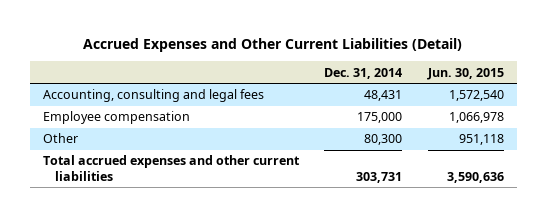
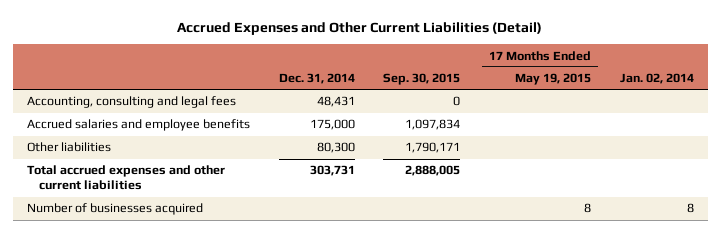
- | Dec. 31, 2014 | Jun. 30, 2015
+ | Dec. 31, 2014 | Sep. 30, 2015 | 17 Months Ended May 19, 2015 | Jan. 02, 2014
- Employee compensation | 175,000 | 1,066,978
- Other | 80,300 | 951,118
+ Accrued salaries and employee benefits | 175,000 | 1,097,834 | |
+ Other liabilities | 80,300 | 1,790,171 | |
+ Number of businesses acquired | | | 8 | 8

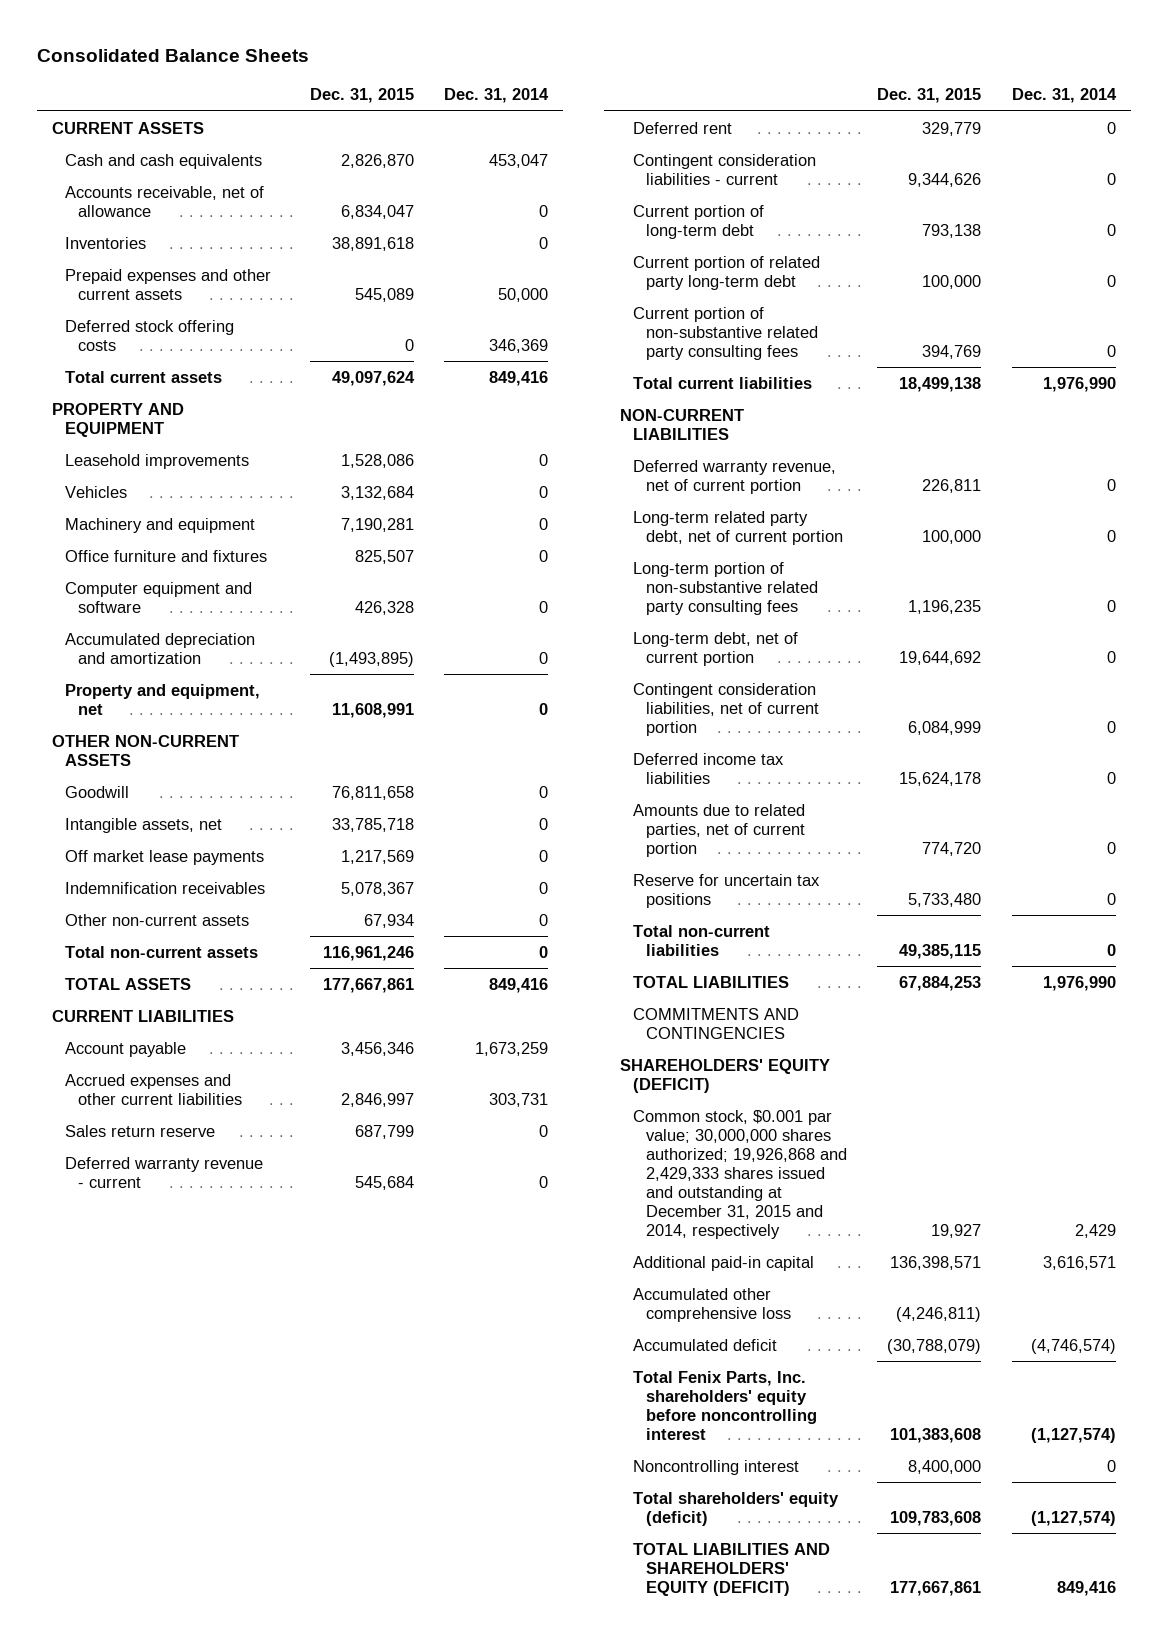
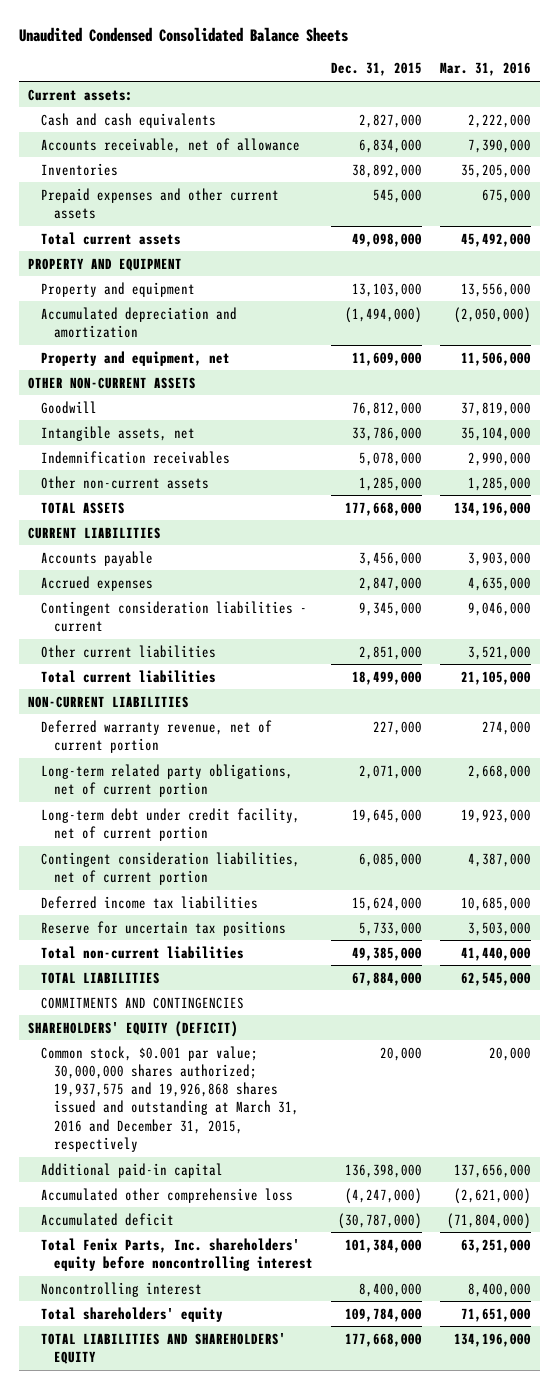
- Consolidated Balance Sheets
+ Unaudited Condensed Consolidated Balance Sheets
- | Dec. 31, 2015 | Dec. 31, 2014
+ | Dec. 31, 2015 | Mar. 31, 2016
- CURRENT ASSETS
- Cash and cash equivalents | 2,826,870 | 453,047
- Accounts receivable, net of allowance | 6,834,047 | 0
- Inventories | 38,891,618 | 0
- Prepaid expenses and other current assets | 545,089 | 50,000
- Deferred stock offering costs | 0 | 346,369
- Total current assets | 49,097,624 | 849,416
+ Current assets:
+ Cash and cash equivalents | 2,827,000 | 2,222,000
+ Accounts receivable, net of allowance | 6,834,000 | 7,390,000
+ Inventories | 38,892,000 | 35,205,000
+ Prepaid expenses and other current assets | 545,000 | 675,000
+ Total current assets | 49,098,000 | 45,492,000
- Leasehold improvements | 1,528,086 | 0
- Vehicles | 3,132,684 | 0
- Machinery and equipment | 7,190,281 | 0
- Office furniture and fixtures | 825,507 | 0
- Computer equipment and software | 426,328 | 0
- Accumulated depreciation and amortization | (1,493,895) | 0
- Property and equipment, net | 11,608,991 | 0
+ Property and equipment | 13,103,000 | 13,556,000
+ Accumulated depreciation and amortization | (1,494,000) | (2,050,000)
+ Property and equipment, net | 11,609,000 | 11,506,000
- Goodwill | 76,811,658 | 0
- Intangible assets, net | 33,785,718 | 0
- Off market lease payments | 1,217,569 | 0
- Indemnification receivables | 5,078,367 | 0
- Other non-current assets | 67,934 | 0
- Total non-current assets | 116,961,246 | 0
- TOTAL ASSETS | 177,667,861 | 849,416
+ Goodwill | 76,812,000 | 37,819,000
+ Intangible assets, net | 33,786,000 | 35,104,000
+ Indemnification receivables | 5,078,000 | 2,990,000
+ Other non-current assets | 1,285,000 | 1,285,000
+ TOTAL ASSETS | 177,668,000 | 134,196,000
- Account payable | 3,456,346 | 1,673,259
- Accrued expenses and other current liabilities | 2,846,997 | 303,731
- Sales return reserve | 687,799 | 0
- Deferred warranty revenue - current | 545,684 | 0
- Deferred rent | 329,779 | 0
- Contingent consideration liabilities - current | 9,344,626 | 0
- Current portion of long-term debt | 793,138 | 0
- Current portion of related party long-term debt | 100,000 | 0
- Current portion of non-substantive related party consulting fees | 394,769 | 0
- Total current liabilities | 18,499,138 | 1,976,990
+ Accounts payable | 3,456,000 | 3,903,000
+ Accrued expenses | 2,847,000 | 4,635,000
+ Contingent consideration liabilities - current | 9,345,000 | 9,046,000
+ Other current liabilities | 2,851,000 | 3,521,000
+ Total current liabilities | 18,499,000 | 21,105,000
- Deferred warranty revenue, net of current portion | 226,811 | 0
- Long-term related party debt, net of current portion | 100,000 | 0
- Long-term portion of non-substantive related party consulting fees | 1,196,235 | 0
- Long-term debt, net of current portion | 19,644,692 | 0
- Contingent consideration liabilities, net of current portion | 6,084,999 | 0
- Deferred income tax liabilities | 15,624,178 | 0
- Amounts due to related parties, net of current portion | 774,720 | 0
- Reserve for uncertain tax positions | 5,733,480 | 0
- Total non-current liabilities | 49,385,115 | 0
- TOTAL LIABILITIES | 67,884,253 | 1,976,990
+ Deferred warranty revenue, net of current portion | 227,000 | 274,000
+ Long-term related party obligations, net of current portion | 2,071,000 | 2,668,000
+ Long-term debt under credit facility, net of current portion | 19,645,000 | 19,923,000
+ Contingent consideration liabilities, net of current portion | 6,085,000 | 4,387,000
+ Deferred income tax liabilities | 15,624,000 | 10,685,000
+ Reserve for uncertain tax positions | 5,733,000 | 3,503,000
+ Total non-current liabilities | 49,385,000 | 41,440,000
+ TOTAL LIABILITIES | 67,884,000 | 62,545,000
- Common stock, $0.001 par value; 30,000,000 shares authorized; 19,926,868 and 2,429,333 shares issued and outstanding at December 31, 2015 and 2014, respectively | 19,927 | 2,429
- Additional paid-in capital | 136,398,571 | 3,616,571
- Accumulated other comprehensive loss | (4,246,811) |
- Accumulated deficit | (30,788,079) | (4,746,574)
- Total Fenix Parts, Inc. shareholders' equity before noncontrolling interest | 101,383,608 | (1,127,574)
+ Common stock, $0.001 par value; 30,000,000 shares authorized; 19,937,575 and 19,926,868 shares issued and outstanding at March 31, 2016 and December 31, 2015, respectively | 20,000 | 20,000
+ Additional paid-in capital | 136,398,000 | 137,656,000
+ Accumulated other comprehensive loss | (4,247,000) | (2,621,000)
+ Accumulated deficit | (30,787,000) | (71,804,000)
+ Total Fenix Parts, Inc. shareholders' equity before noncontrolling interest | 101,384,000 | 63,251,000
- Total shareholders' equity (deficit) | 109,783,608 | (1,127,574)
- TOTAL LIABILITIES AND SHAREHOLDERS' EQUITY (DEFICIT) | 177,667,861 | 849,416
+ Total shareholders' equity | 109,784,000 | 71,651,000
+ TOTAL LIABILITIES AND SHAREHOLDERS' EQUITY | 177,668,000 | 134,196,000

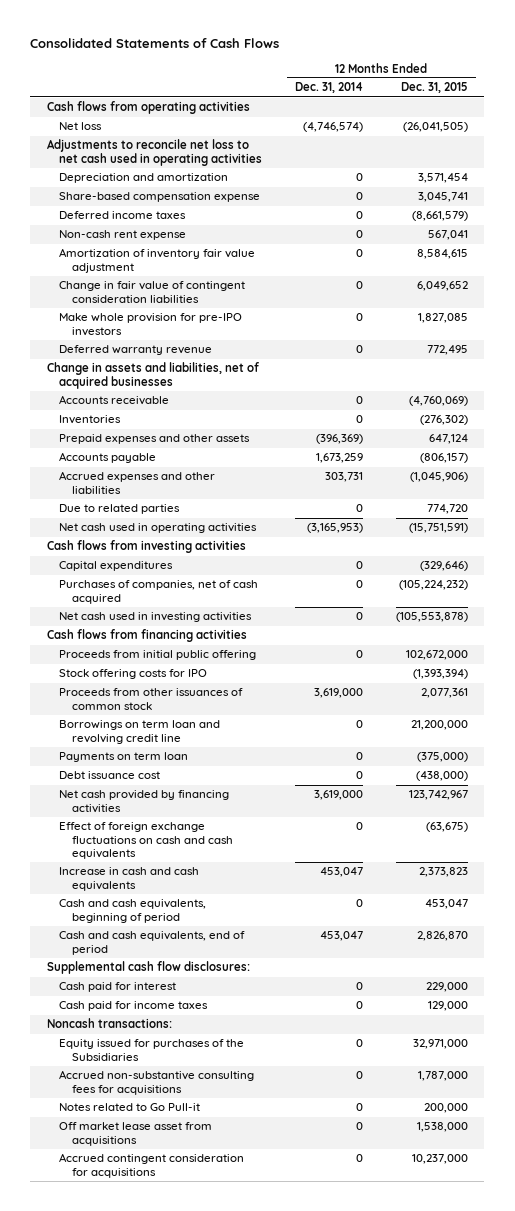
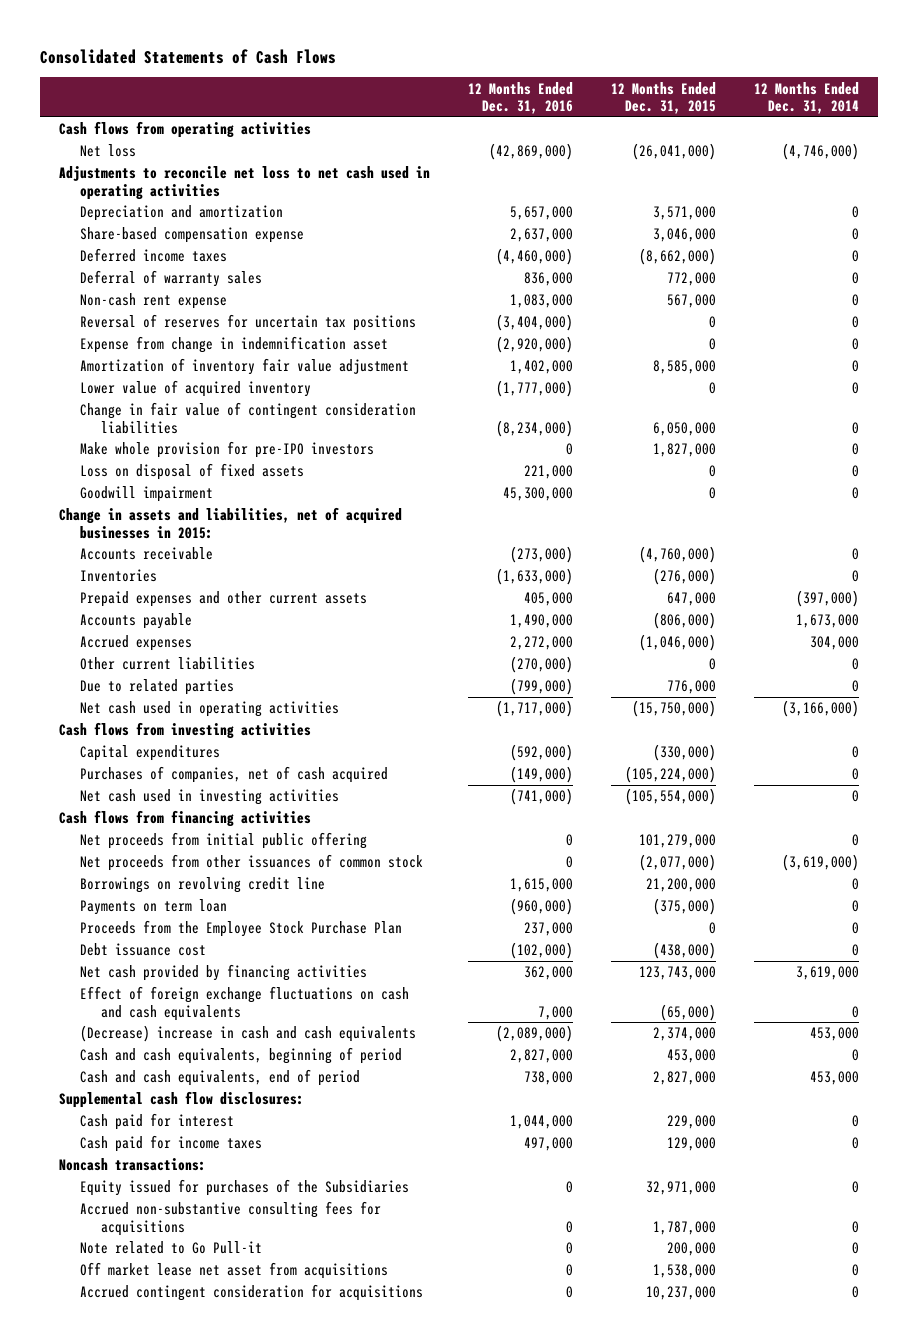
- | 12 Months Ended Dec. 31, 2014 | 12 Months Ended Dec. 31, 2015
+ | 12 Months Ended Dec. 31, 2016 | 12 Months Ended Dec. 31, 2015 | 12 Months Ended Dec. 31, 2014
- Net loss | (4,746,574) | (26,041,505)
+ Net loss | (42,869,000) | (26,041,000) | (4,746,000)
- Depreciation and amortization | 0 | 3,571,454
- Share-based compensation expense | 0 | 3,045,741
- Deferred income taxes | 0 | (8,661,579)
- Non-cash rent expense | 0 | 567,041
- Amortization of inventory fair value adjustment | 0 | 8,584,615
- Change in fair value of contingent consideration liabilities | 0 | 6,049,652
- Make whole provision for pre-IPO investors | 0 | 1,827,085
- Deferred warranty revenue | 0 | 772,495
- Change in assets and liabilities, net of acquired businesses
- Accounts receivable | 0 | (4,760,069)
- Inventories | 0 | (276,302)
- Prepaid expenses and other assets | (396,369) | 647,124
- Accounts payable | 1,673,259 | (806,157)
- Accrued expenses and other liabilities | 303,731 | (1,045,906)
- Due to related parties | 0 | 774,720
- Net cash used in operating activities | (3,165,953) | (15,751,591)
+ Depreciation and amortization | 5,657,000 | 3,571,000 | 0
+ Share-based compensation expense | 2,637,000 | 3,046,000 | 0
+ Deferred income taxes | (4,460,000) | (8,662,000) | 0
+ Deferral of warranty sales | 836,000 | 772,000 | 0
+ Non-cash rent expense | 1,083,000 | 567,000 | 0
+ Reversal of reserves for uncertain tax positions | (3,404,000) | 0 | 0
+ Expense from change in indemnification asset | (2,920,000) | 0 | 0
+ Amortization of inventory fair value adjustment | 1,402,000 | 8,585,000 | 0
+ Lower value of acquired inventory | (1,777,000) | 0 | 0
+ Change in fair value of contingent consideration liabilities | (8,234,000) | 6,050,000 | 0
+ Make whole provision for pre-IPO investors | 0 | 1,827,000 | 0
+ Loss on disposal of fixed assets | 221,000 | 0 | 0
+ Goodwill impairment | 45,300,000 | 0 | 0
+ Change in assets and liabilities, net of acquired businesses in 2015:
+ Accounts receivable | (273,000) | (4,760,000) | 0
+ Inventories | (1,633,000) | (276,000) | 0
+ Prepaid expenses and other current assets | 405,000 | 647,000 | (397,000)
+ Accounts payable | 1,490,000 | (806,000) | 1,673,000
+ Accrued expenses | 2,272,000 | (1,046,000) | 304,000
+ Other current liabilities | (270,000) | 0 | 0
+ Due to related parties | (799,000) | 776,000 | 0
+ Net cash used in operating activities | (1,717,000) | (15,750,000) | (3,166,000)
- Capital expenditures | 0 | (329,646)
- Purchases of companies, net of cash acquired | 0 | (105,224,232)
- Net cash used in investing activities | 0 | (105,553,878)
+ Capital expenditures | (592,000) | (330,000) | 0
+ Purchases of companies, net of cash acquired | (149,000) | (105,224,000) | 0
+ Net cash used in investing activities | (741,000) | (105,554,000) | 0
- Proceeds from initial public offering | 0 | 102,672,000
- Stock offering costs for IPO | | (1,393,394)
- Proceeds from other issuances of common stock | 3,619,000 | 2,077,361
- Borrowings on term loan and revolving credit line | 0 | 21,200,000
+ Net proceeds from initial public offering | 0 | 101,279,000 | 0
+ Net proceeds from other issuances of common stock | 0 | (2,077,000) | (3,619,000)
+ Borrowings on revolving credit line | 1,615,000 | 21,200,000 | 0
+ Proceeds from the Employee Stock Purchase Plan | 237,000 | 0 | 0
- Net cash provided by financing activities | 3,619,000 | 123,742,967
- Effect of foreign exchange fluctuations on cash and cash equivalents | 0 | (63,675)
- Increase in cash and cash equivalents | 453,047 | 2,373,823
- Cash and cash equivalents, beginning of period | 0 | 453,047
- Cash and cash equivalents, end of period | 453,047 | 2,826,870
+ Net cash provided by financing activities | 362,000 | 123,743,000 | 3,619,000
+ Effect of foreign exchange fluctuations on cash and cash equivalents | 7,000 | (65,000) | 0
+ (Decrease) increase in cash and cash equivalents | (2,089,000) | 2,374,000 | 453,000
+ Cash and cash equivalents, beginning of period | 2,827,000 | 453,000 | 0
+ Cash and cash equivalents, end of period | 738,000 | 2,827,000 | 453,000
- Notes related to Go Pull-it | 0 | 200,000
- Off market lease asset from acquisitions | 0 | 1,538,000
+ Note related to Go Pull-it | 0 | 200,000 | 0
+ Off market lease net asset from acquisitions | 0 | 1,538,000 | 0

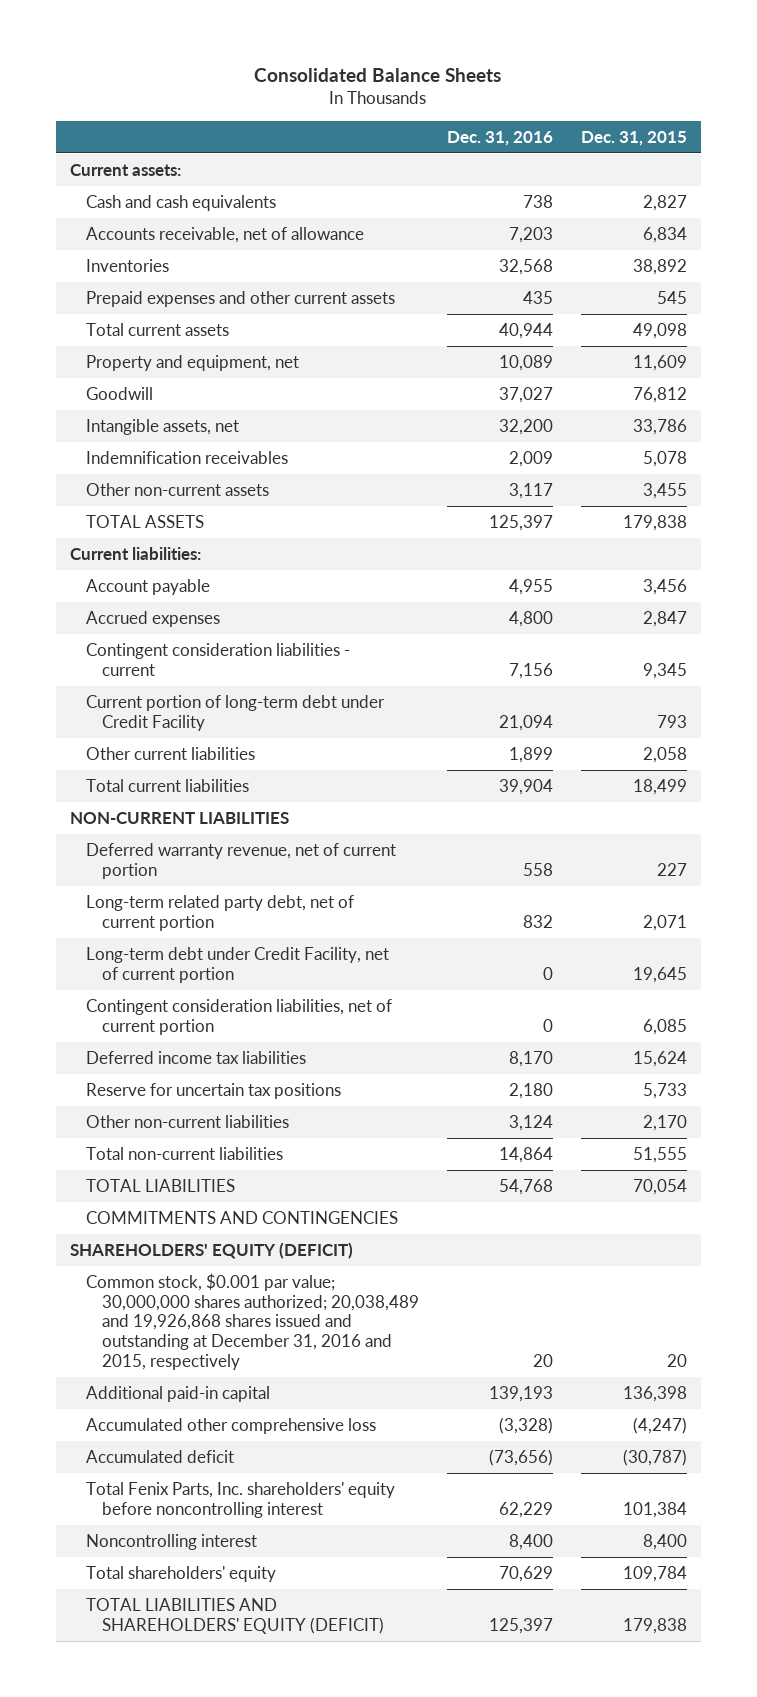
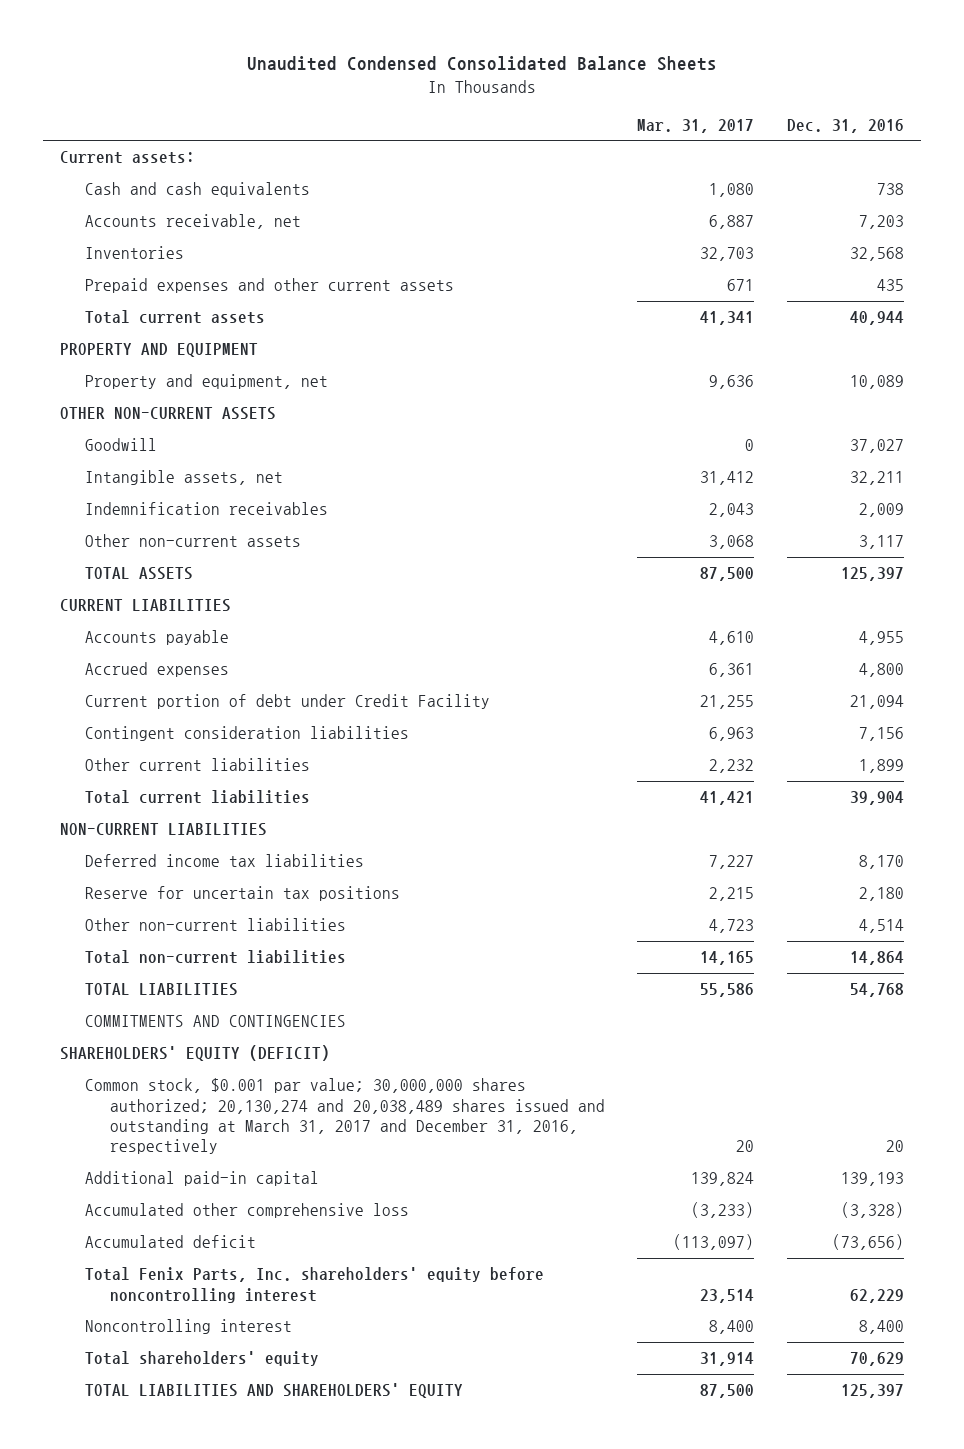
- Consolidated Balance Sheets
+ Unaudited Condensed Consolidated Balance Sheets
- | Dec. 31, 2016 | Dec. 31, 2015
+ | Mar. 31, 2017 | Dec. 31, 2016
- Accounts receivable, net of allowance | 7,203 | 6,834
+ Accounts receivable, net | 6,887 | 7,203
+ PROPERTY AND EQUIPMENT
+ OTHER NON-CURRENT ASSETS
- Intangible assets, net | 32,200 | 33,786
+ Intangible assets, net | 31,412 | 32,211
- Current liabilities:
- Account payable | 4,955 | 3,456
+ CURRENT LIABILITIES
+ Accounts payable | 4,610 | 4,955
- Contingent consideration liabilities - current | 7,156 | 9,345
- Current portion of long-term debt under Credit Facility | 21,094 | 793
+ Current portion of debt under Credit Facility | 21,255 | 21,094
+ Contingent consideration liabilities | 6,963 | 7,156
- Deferred warranty revenue, net of current portion | 558 | 227
- Long-term related party debt, net of current portion | 832 | 2,071
- Long-term debt under Credit Facility, net of current portion | 0 | 19,645
- Contingent consideration liabilities, net of current portion | 0 | 6,085
- Other non-current liabilities | 3,124 | 2,170
+ Other non-current liabilities | 4,723 | 4,514
- Common stock, $0.001 par value; 30,000,000 shares authorized; 20,038,489 and 19,926,868 shares issued and outstanding at December 31, 2016 and 2015, respectively | 20 | 20
+ Common stock, $0.001 par value; 30,000,000 shares authorized; 20,130,274 and 20,038,489 shares issued and outstanding at March 31, 2017 and December 31, 2016, respectively | 20 | 20
- TOTAL LIABILITIES AND SHAREHOLDERS' EQUITY (DEFICIT) | 125,397 | 179,838
+ TOTAL LIABILITIES AND SHAREHOLDERS' EQUITY | 87,500 | 125,397

